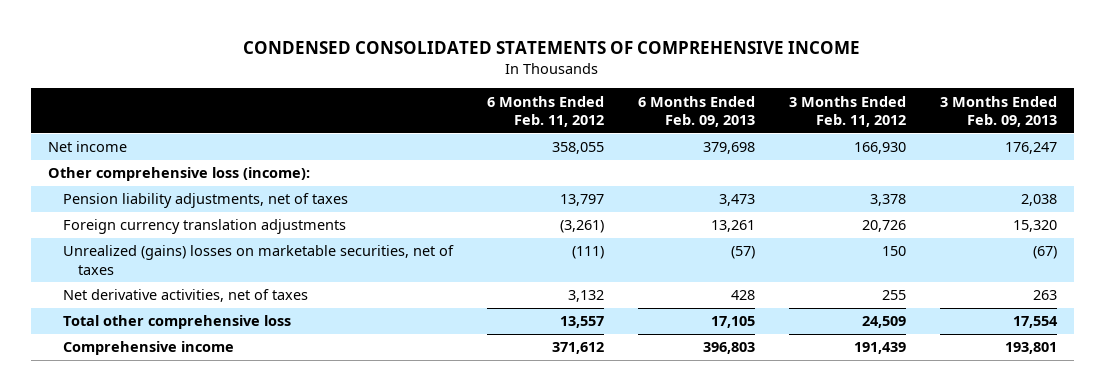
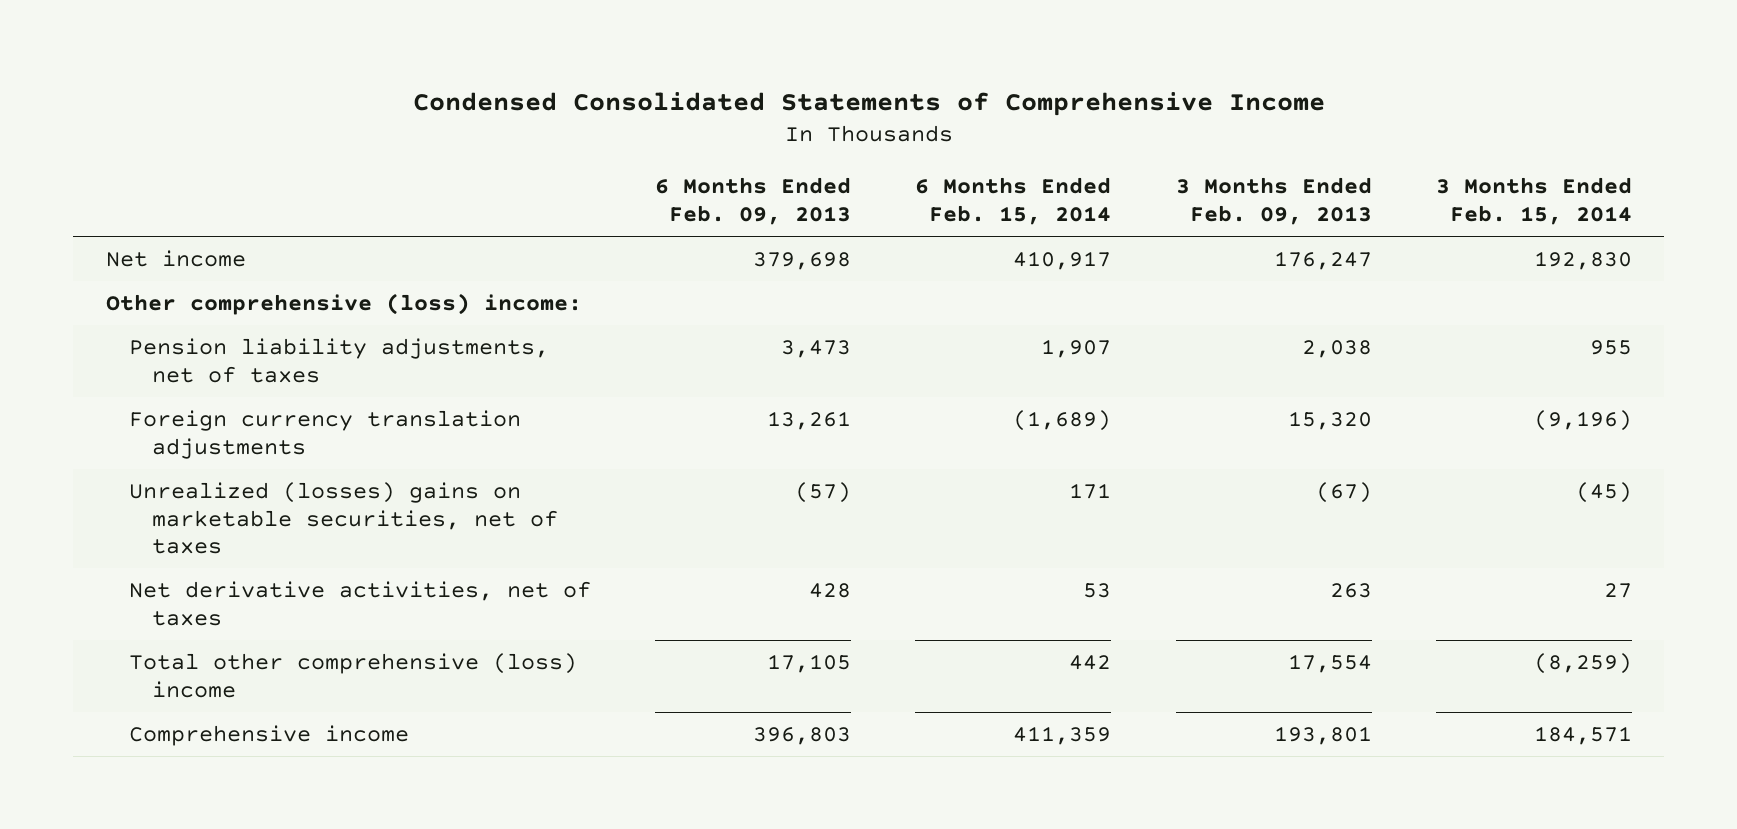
- CONDENSED CONSOLIDATED STATEMENTS OF COMPREHENSIVE INCOME
+ Condensed Consolidated Statements of Comprehensive Income
- | 6 Months Ended Feb. 11, 2012 | 6 Months Ended Feb. 09, 2013 | 3 Months Ended Feb. 11, 2012 | 3 Months Ended Feb. 09, 2013
+ | 6 Months Ended Feb. 09, 2013 | 6 Months Ended Feb. 15, 2014 | 3 Months Ended Feb. 09, 2013 | 3 Months Ended Feb. 15, 2014
- Other comprehensive loss (income):
+ Other comprehensive (loss) income:
- Unrealized (gains) losses on marketable securities, net of taxes | (111) | (57) | 150 | (67)
+ Unrealized (losses) gains on marketable securities, net of taxes | (57) | 171 | (67) | (45)
- Total other comprehensive loss | 13,557 | 17,105 | 24,509 | 17,554
+ Total other comprehensive (loss) income | 17,105 | 442 | 17,554 | (8,259)

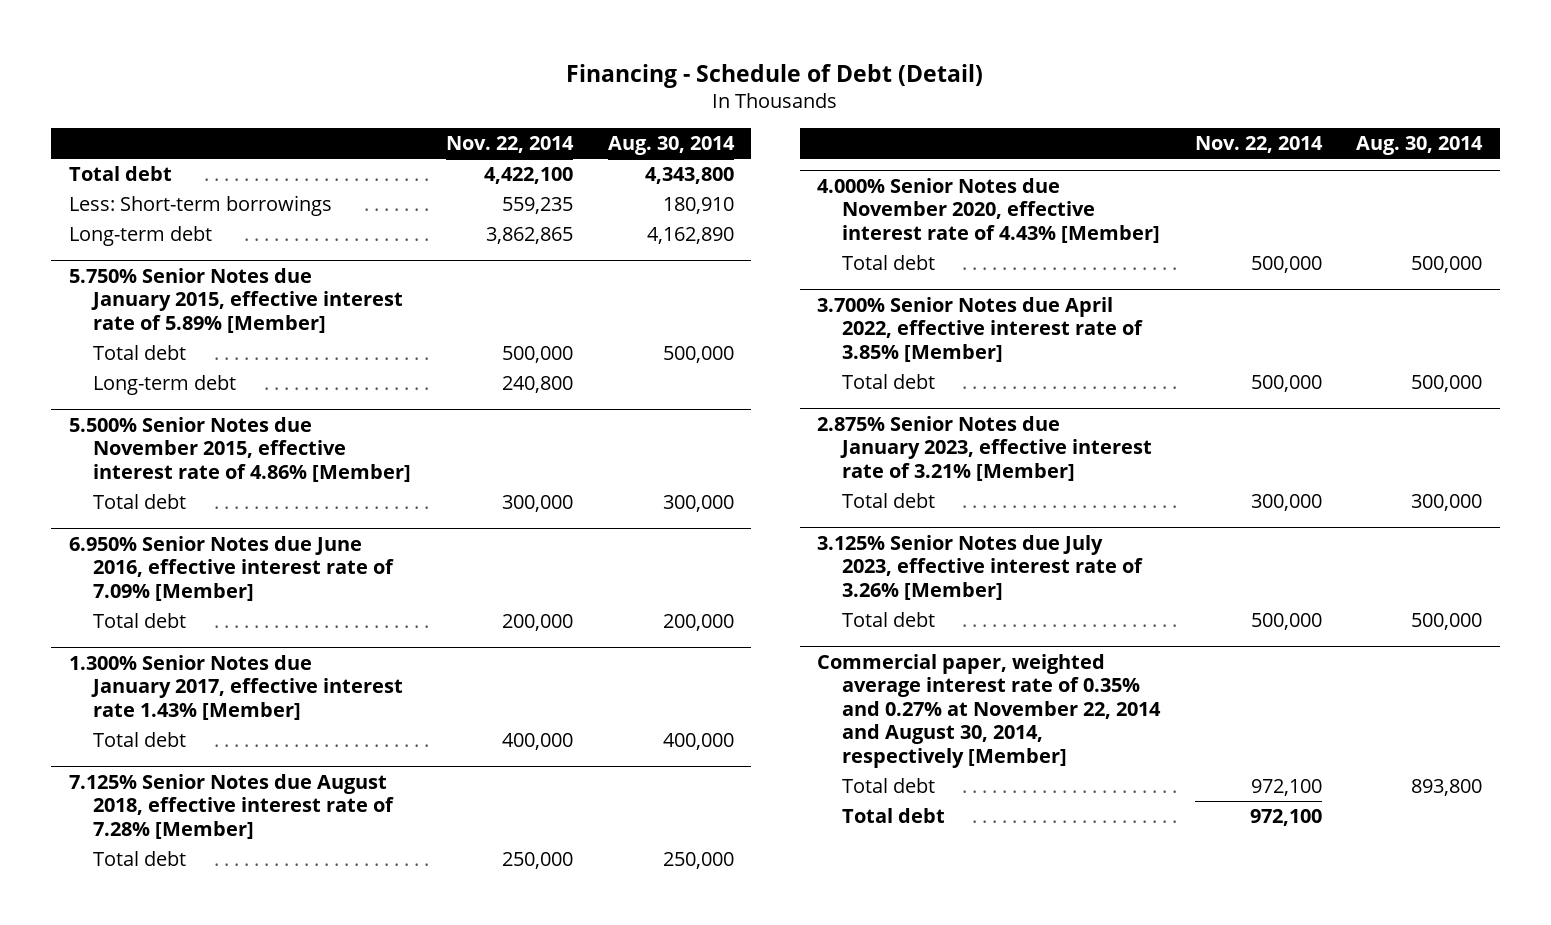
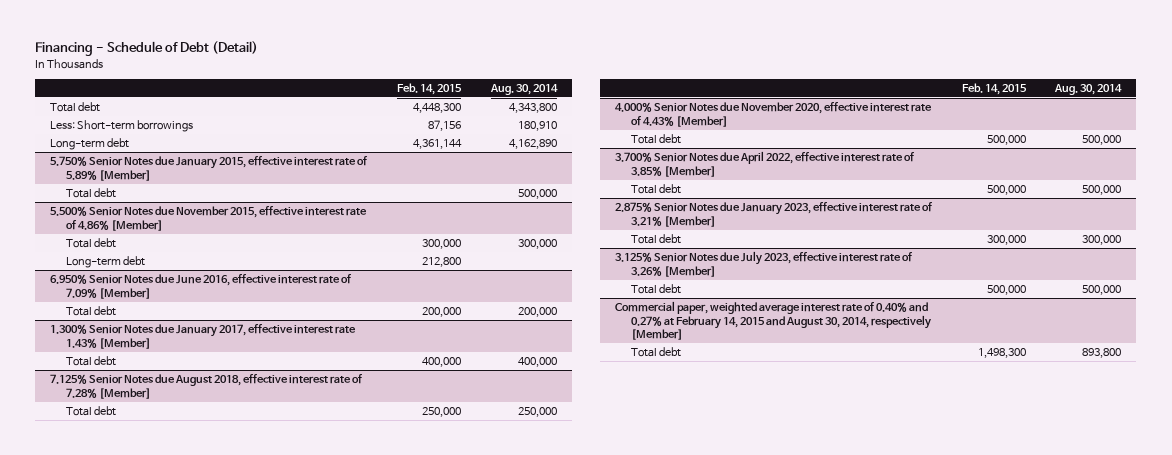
- | Nov. 22, 2014 | Aug. 30, 2014
+ | Feb. 14, 2015 | Aug. 30, 2014
@ 5.750% Senior Notes due January 2015, effective interest rate of 5.89% [Member]
- Long-term debt | 240,800 |
@ 5.500% Senior Notes due November 2015, effective interest rate of 4.86% [Member]
+ Long-term debt | 212,800 |
- Commercial paper, weighted average interest rate of 0.35% and 0.27% at November 22, 2014 and August 30, 2014, respectively [Member]
+ Commercial paper, weighted average interest rate of 0.40% and 0.27% at February 14, 2015 and August 30, 2014, respectively [Member]
- Total debt | 972,100 |

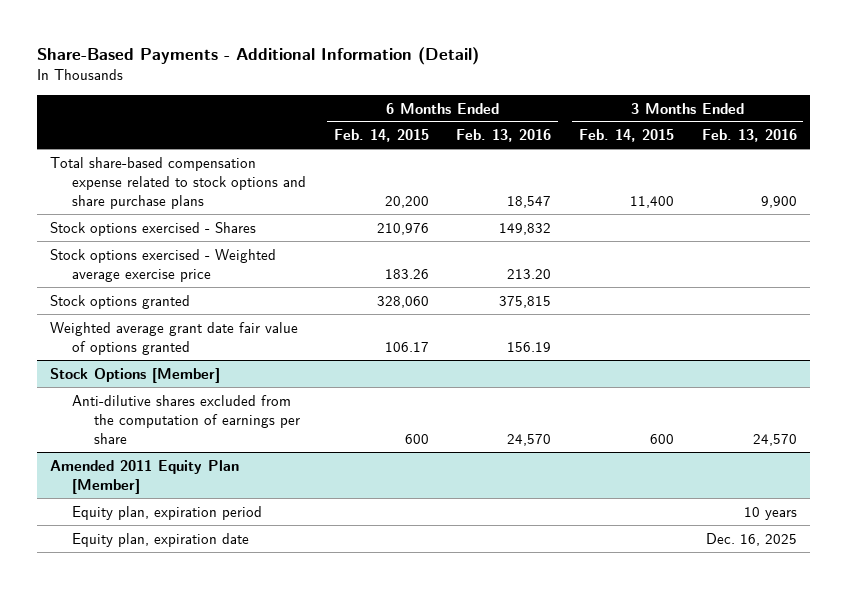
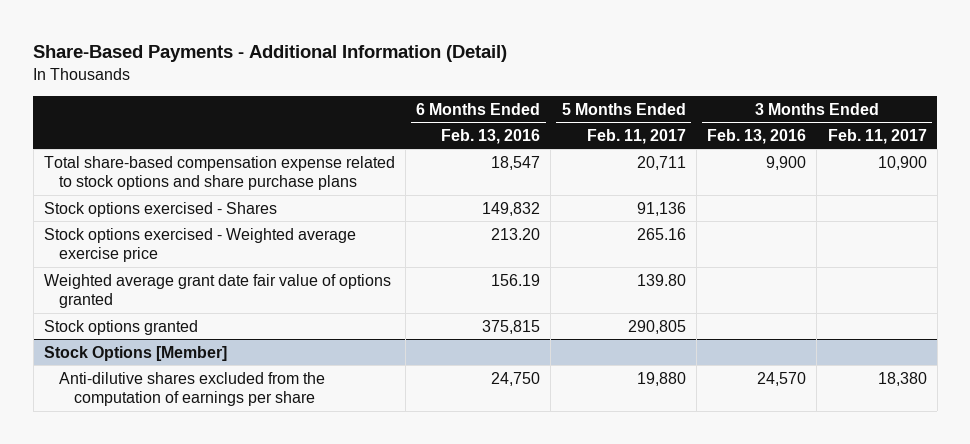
- | 6 Months Ended Feb. 14, 2015 | 6 Months Ended Feb. 13, 2016 | 3 Months Ended Feb. 14, 2015 | 3 Months Ended Feb. 13, 2016
+ | 6 Months Ended Feb. 13, 2016 | 5 Months Ended Feb. 11, 2017 | 3 Months Ended Feb. 13, 2016 | 3 Months Ended Feb. 11, 2017
moved down: Stock options granted | 375,815 | 290,805 | |
@ Stock Options [Member]
- Anti-dilutive shares excluded from the computation of earnings per share | 600 | 24,570 | 600 | 24,570
- Amended 2011 Equity Plan [Member]
- Equity plan, expiration period | | | | 10 years
- Equity plan, expiration date | | | | Dec. 16, 2025
@ Stock Options [Member]
+ Anti-dilutive shares excluded from the computation of earnings per share | 24,750 | 19,880 | 24,570 | 18,380

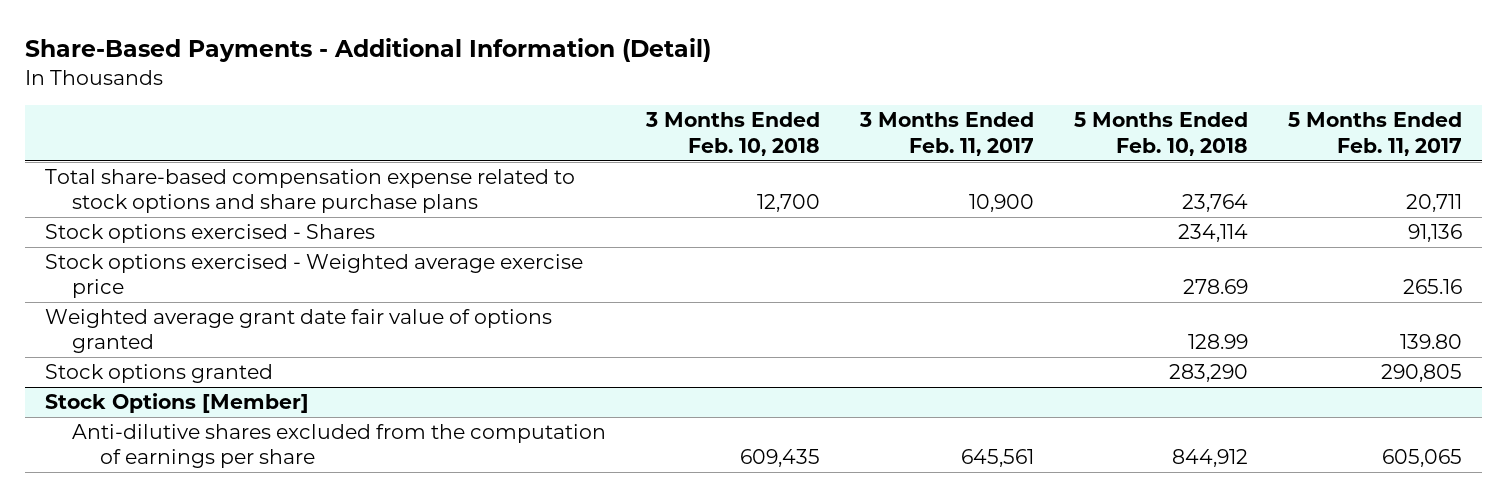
- | 6 Months Ended Feb. 13, 2016 | 5 Months Ended Feb. 11, 2017 | 3 Months Ended Feb. 13, 2016 | 3 Months Ended Feb. 11, 2017
+ | 3 Months Ended Feb. 10, 2018 | 3 Months Ended Feb. 11, 2017 | 5 Months Ended Feb. 10, 2018 | 5 Months Ended Feb. 11, 2017
@ Stock Options [Member]
- Anti-dilutive shares excluded from the computation of earnings per share | 24,750 | 19,880 | 24,570 | 18,380
+ Anti-dilutive shares excluded from the computation of earnings per share | 609,435 | 645,561 | 844,912 | 605,065

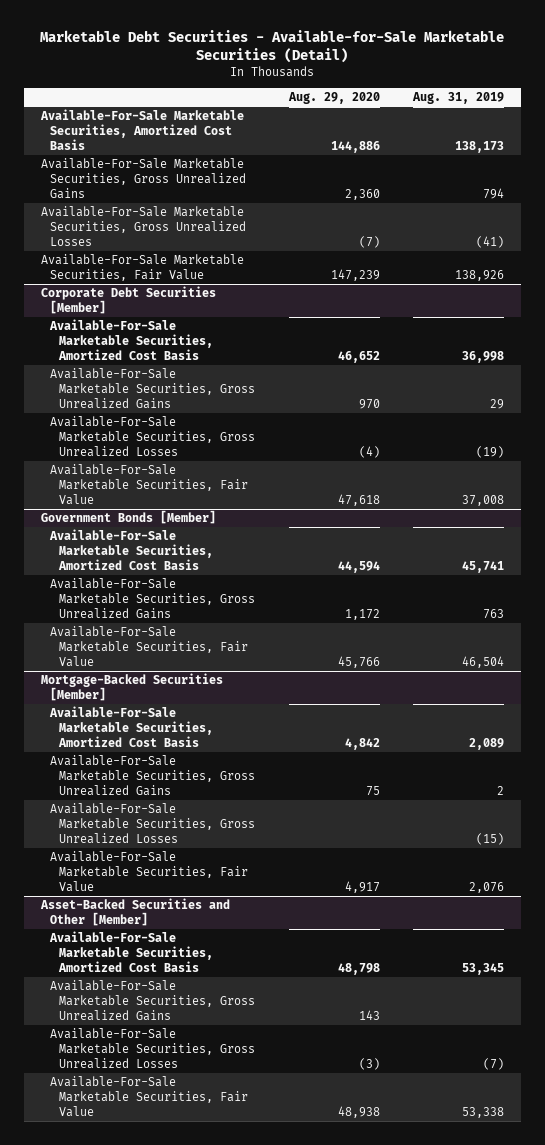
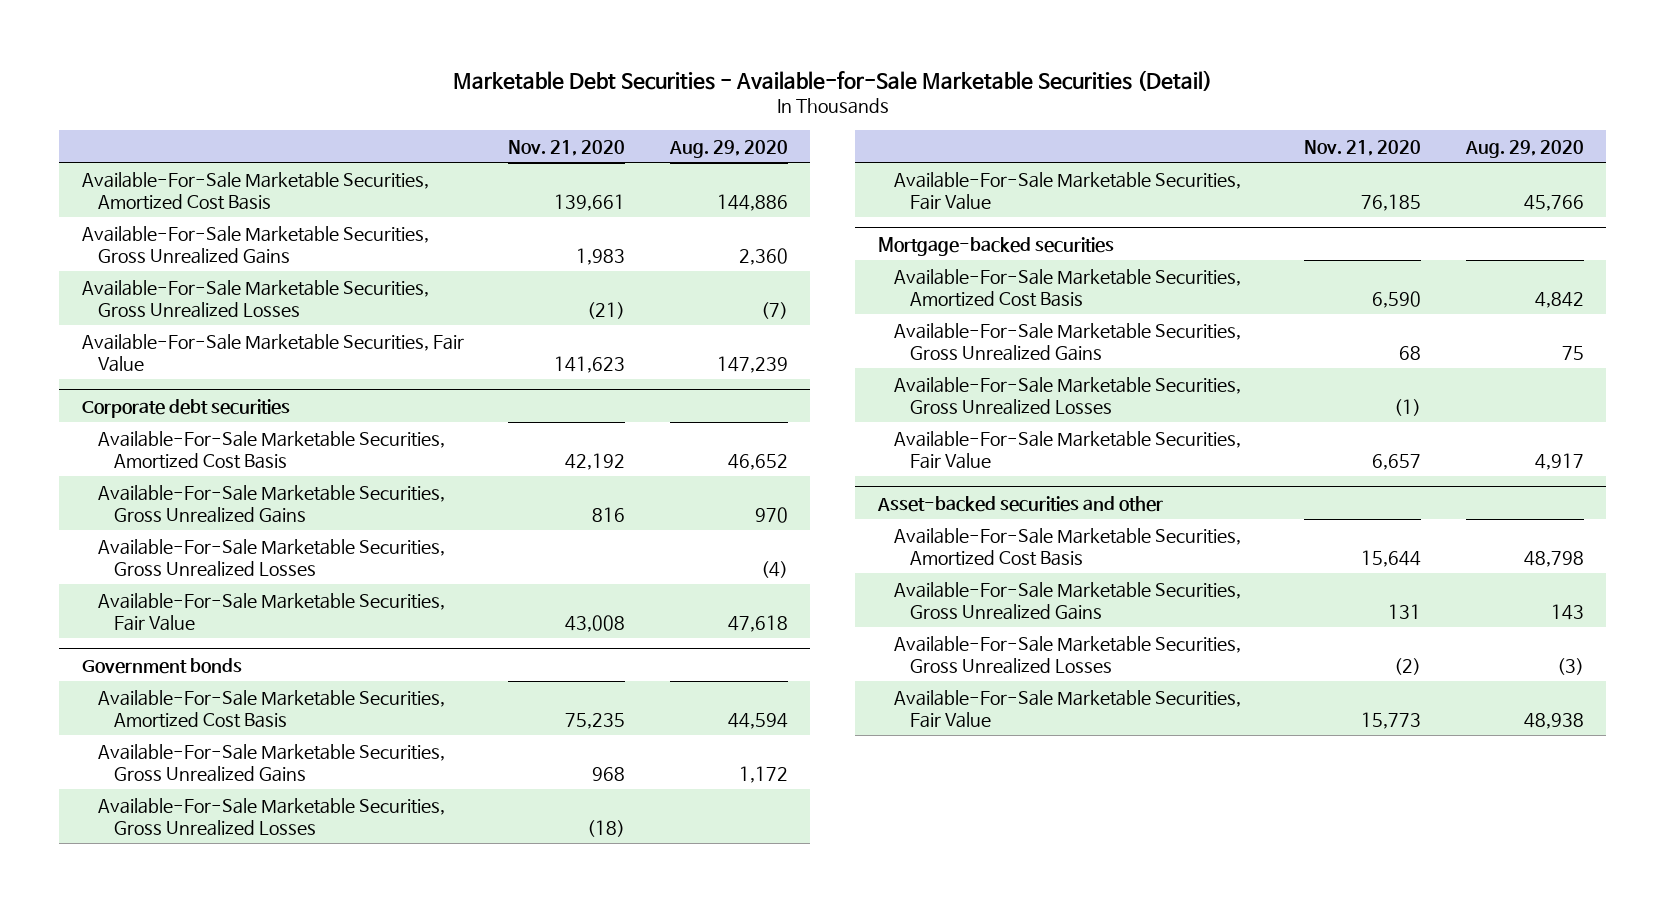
- | Aug. 29, 2020 | Aug. 31, 2019
+ | Nov. 21, 2020 | Aug. 29, 2020
- Corporate Debt Securities [Member]
+ Corporate debt securities
- Government Bonds [Member]
+ Government bonds
+ Available-For-Sale Marketable Securities, Gross Unrealized Losses | (18) |
- Mortgage-Backed Securities [Member]
+ Mortgage-backed securities
- Asset-Backed Securities and Other [Member]
+ Asset-backed securities and other

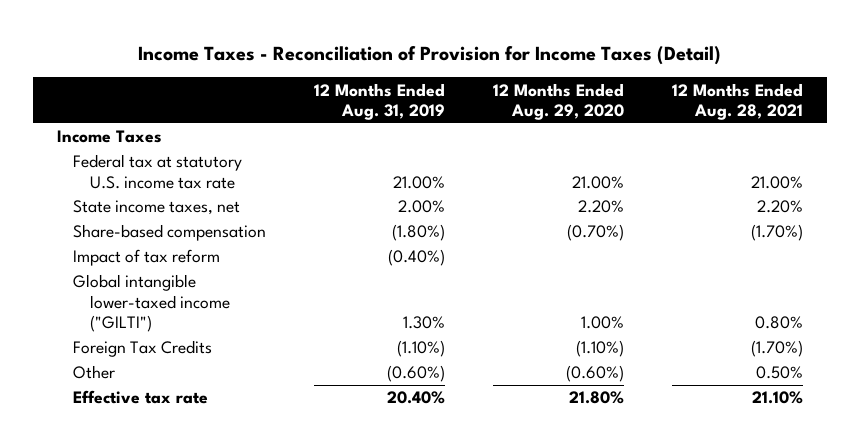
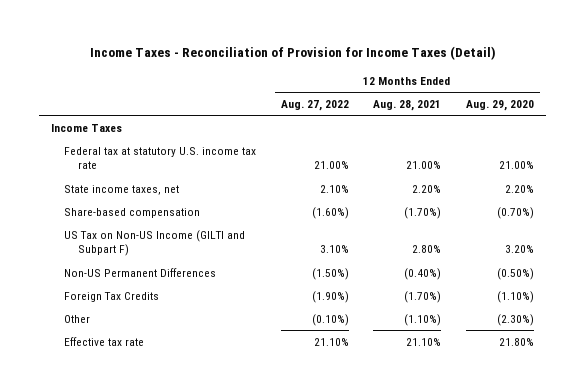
- | 12 Months Ended Aug. 31, 2019 | 12 Months Ended Aug. 29, 2020 | 12 Months Ended Aug. 28, 2021
+ | 12 Months Ended Aug. 27, 2022 | 12 Months Ended Aug. 28, 2021 | 12 Months Ended Aug. 29, 2020
- Impact of tax reform | (0.40%) | |
- Global intangible lower-taxed income ("GILTI") | 1.30% | 1.00% | 0.80%
+ US Tax on Non-US Income (GILTI and Subpart F) | 3.10% | 2.80% | 3.20%
+ Non-US Permanent Differences | (1.50%) | (0.40%) | (0.50%)
- Other | (0.60%) | (0.60%) | 0.50%
+ Other | (0.10%) | (1.10%) | (2.30%)

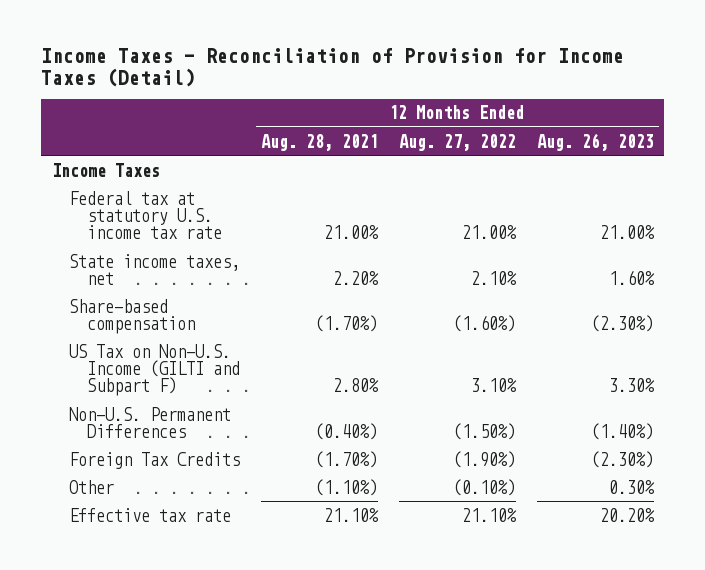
- | 12 Months Ended Aug. 27, 2022 | 12 Months Ended Aug. 28, 2021 | 12 Months Ended Aug. 29, 2020
+ | 12 Months Ended Aug. 28, 2021 | 12 Months Ended Aug. 27, 2022 | 12 Months Ended Aug. 26, 2023
- US Tax on Non-US Income (GILTI and Subpart F) | 3.10% | 2.80% | 3.20%
- Non-US Permanent Differences | (1.50%) | (0.40%) | (0.50%)
+ US Tax on Non-U.S. Income (GILTI and Subpart F) | 2.80% | 3.10% | 3.30%
+ Non-U.S. Permanent Differences | (0.40%) | (1.50%) | (1.40%)

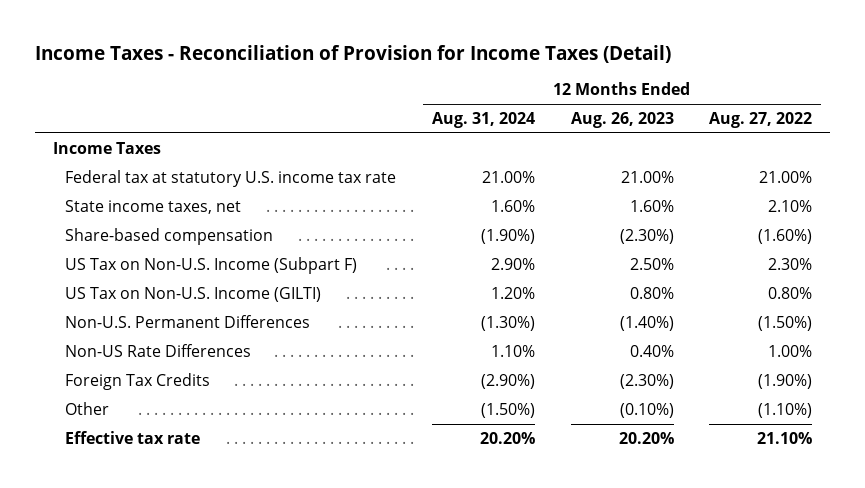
- | 12 Months Ended Aug. 28, 2021 | 12 Months Ended Aug. 27, 2022 | 12 Months Ended Aug. 26, 2023
+ | 12 Months Ended Aug. 31, 2024 | 12 Months Ended Aug. 26, 2023 | 12 Months Ended Aug. 27, 2022
- US Tax on Non-U.S. Income (GILTI and Subpart F) | 2.80% | 3.10% | 3.30%
+ US Tax on Non-U.S. Income (Subpart F) | 2.90% | 2.50% | 2.30%
+ US Tax on Non-U.S. Income (GILTI) | 1.20% | 0.80% | 0.80%
+ Non-US Rate Differences | 1.10% | 0.40% | 1.00%
- Other | (1.10%) | (0.10%) | 0.30%
+ Other | (1.50%) | (0.10%) | (1.10%)

